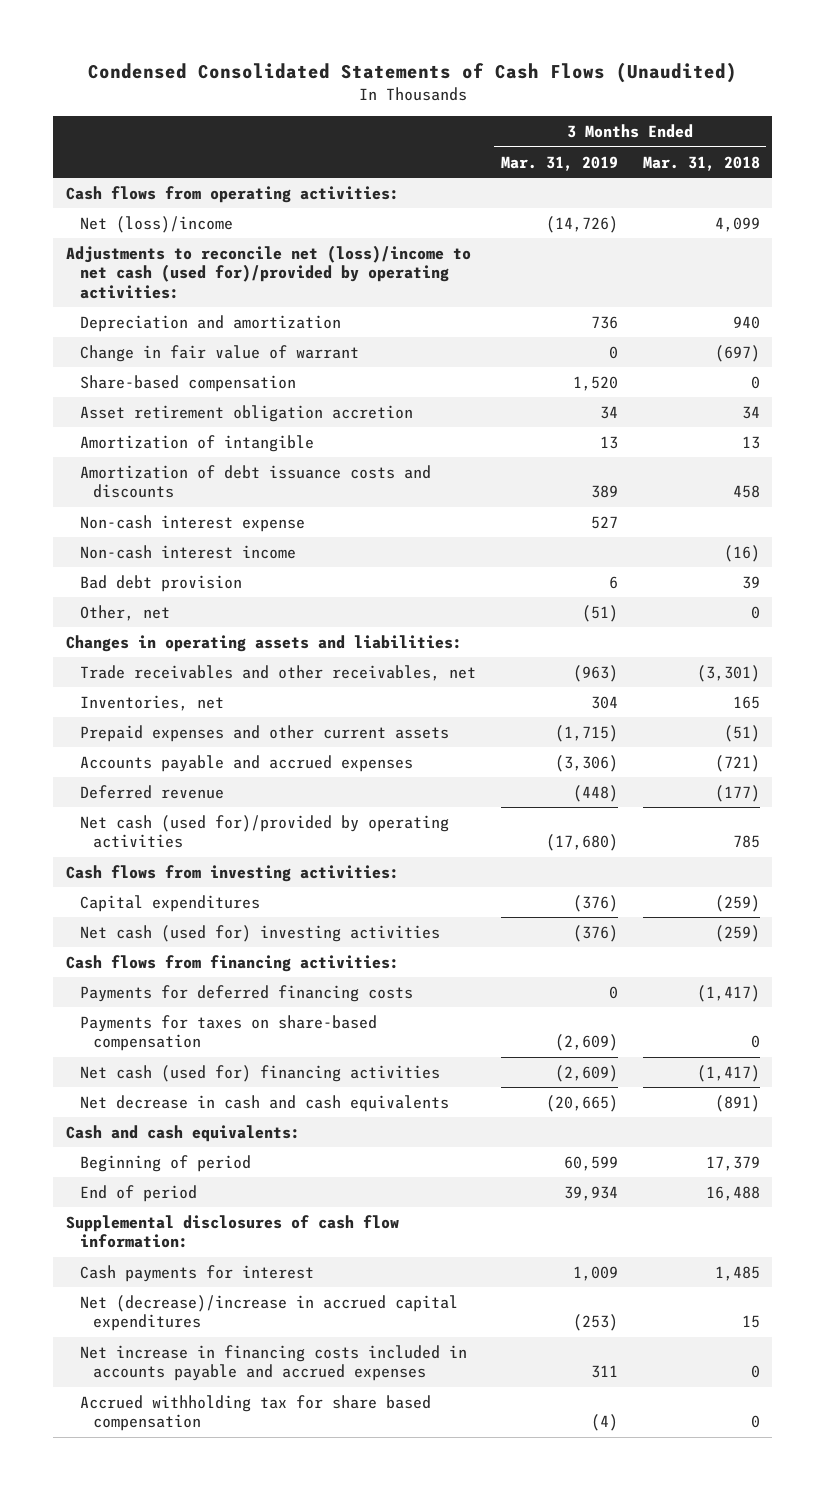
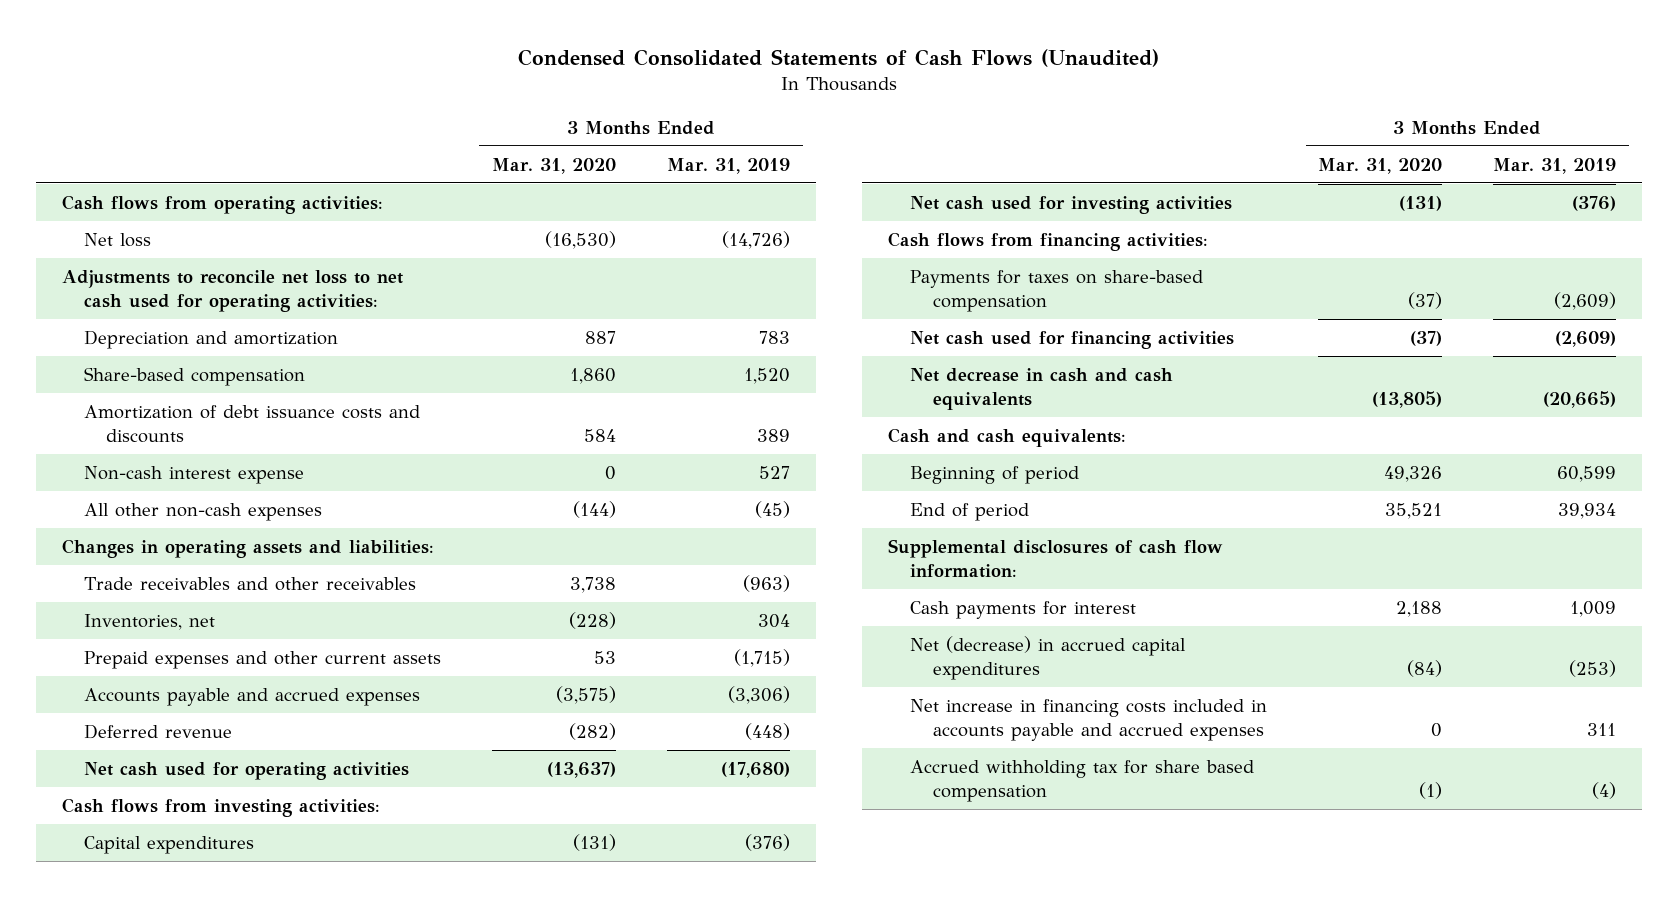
- | 3 Months Ended Mar. 31, 2019 | 3 Months Ended Mar. 31, 2018
+ | 3 Months Ended Mar. 31, 2020 | 3 Months Ended Mar. 31, 2019
- Net (loss)/income | (14,726) | 4,099
- Adjustments to reconcile net (loss)/income to net cash (used for)/provided by operating activities:
- Depreciation and amortization | 736 | 940
- Change in fair value of warrant | 0 | (697)
+ Net loss | (16,530) | (14,726)
+ Adjustments to reconcile net loss to net cash used for operating activities:
+ Depreciation and amortization | 887 | 783
- Asset retirement obligation accretion | 34 | 34
- Amortization of intangible | 13 | 13
- Non-cash interest income | | (16)
- Bad debt provision | 6 | 39
- Other, net | (51) | 0
+ All other non-cash expenses | (144) | (45)
- Trade receivables and other receivables, net | (963) | (3,301)
+ Trade receivables and other receivables | 3,738 | (963)
- Net cash (used for)/provided by operating activities | (17,680) | 785
+ Net cash used for operating activities | (13,637) | (17,680)
- Net cash (used for) investing activities | (376) | (259)
+ Net cash used for investing activities | (131) | (376)
- Payments for deferred financing costs | 0 | (1,417)
- Net cash (used for) financing activities | (2,609) | (1,417)
+ Net cash used for financing activities | (37) | (2,609)
- Net (decrease)/increase in accrued capital expenditures | (253) | 15
+ Net (decrease) in accrued capital expenditures | (84) | (253)

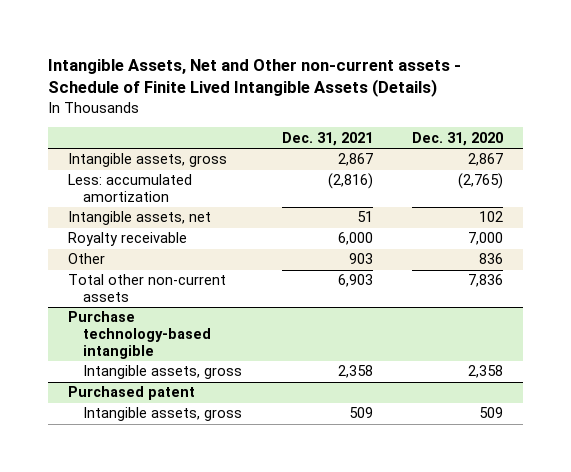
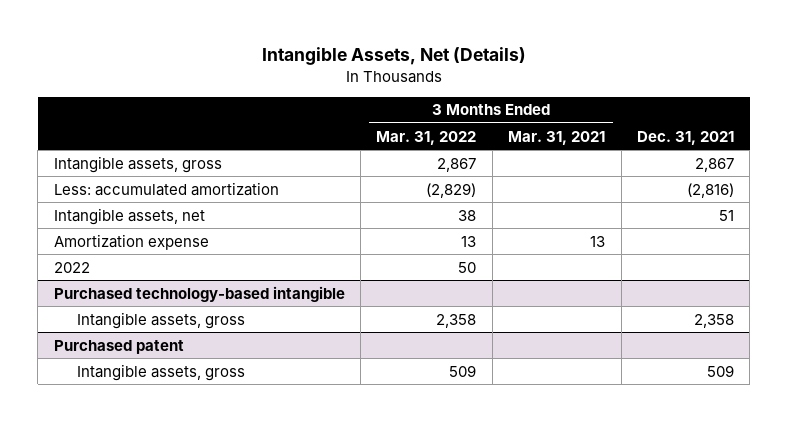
- Intangible Assets, Net and Other non-current assets - Schedule of Finite Lived Intangible Assets (Details)
+ Intangible Assets, Net (Details)
- | Dec. 31, 2021 | Dec. 31, 2020
+ | 3 Months Ended Mar. 31, 2022 | 3 Months Ended Mar. 31, 2021 | Dec. 31, 2021
- Royalty receivable | 6,000 | 7,000
- Other | 903 | 836
- Total other non-current assets | 6,903 | 7,836
- Purchase technology-based intangible
+ Amortization expense | 13 | 13 |
+ 2022 | 50 | |
+ Purchased technology-based intangible

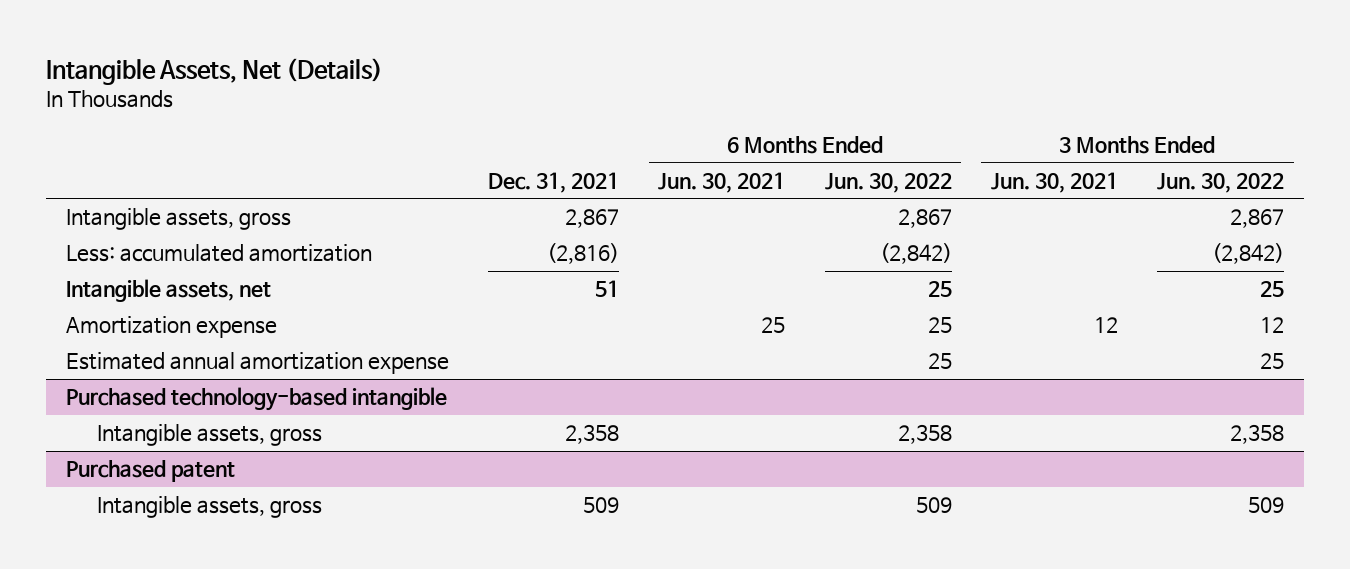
- | 3 Months Ended Mar. 31, 2022 | 3 Months Ended Mar. 31, 2021 | Dec. 31, 2021
+ | Dec. 31, 2021 | 6 Months Ended Jun. 30, 2021 | 6 Months Ended Jun. 30, 2022 | 3 Months Ended Jun. 30, 2021 | 3 Months Ended Jun. 30, 2022
- 2022 | 50 | |
+ Estimated annual amortization expense | | | 25 | | 25

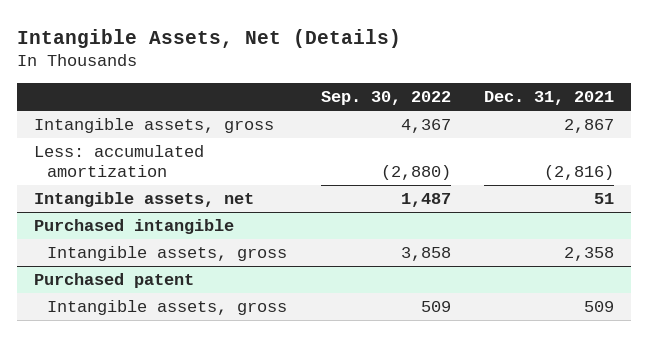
- | Dec. 31, 2021 | 6 Months Ended Jun. 30, 2021 | 6 Months Ended Jun. 30, 2022 | 3 Months Ended Jun. 30, 2021 | 3 Months Ended Jun. 30, 2022
+ | Sep. 30, 2022 | Dec. 31, 2021
- Amortization expense | | 25 | 25 | 12 | 12
- Estimated annual amortization expense | | | 25 | | 25
- Purchased technology-based intangible
+ Purchased intangible

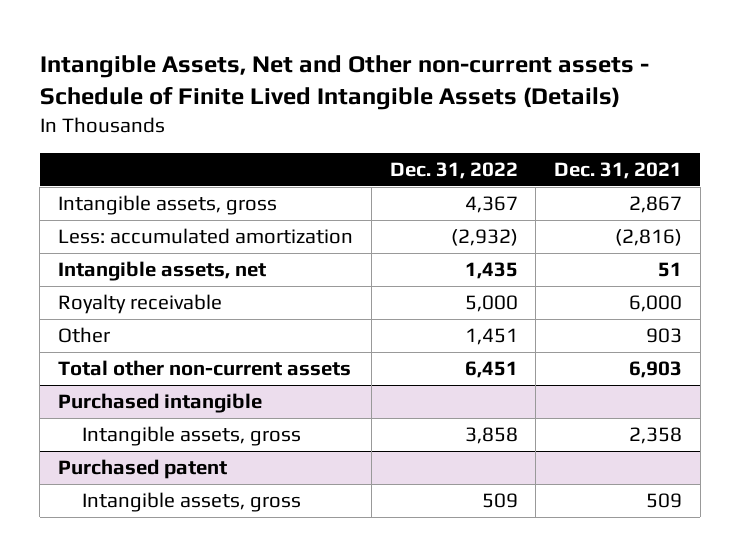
- Intangible Assets, Net (Details)
+ Intangible Assets, Net and Other non-current assets - Schedule of Finite Lived Intangible Assets (Details)
- | Sep. 30, 2022 | Dec. 31, 2021
+ | Dec. 31, 2022 | Dec. 31, 2021
+ Royalty receivable | 5,000 | 6,000
+ Other | 1,451 | 903
+ Total other non-current assets | 6,451 | 6,903

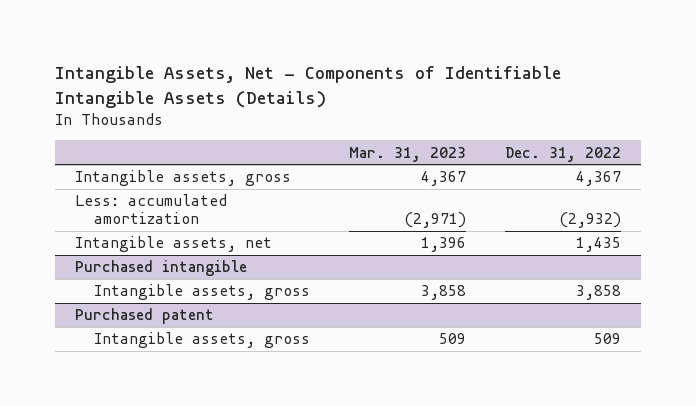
- Intangible Assets, Net and Other non-current assets - Schedule of Finite Lived Intangible Assets (Details)
+ Intangible Assets, Net - Components of Identifiable Intangible Assets (Details)
- | Dec. 31, 2022 | Dec. 31, 2021
+ | Mar. 31, 2023 | Dec. 31, 2022
- Royalty receivable | 5,000 | 6,000
- Other | 1,451 | 903
- Total other non-current assets | 6,451 | 6,903

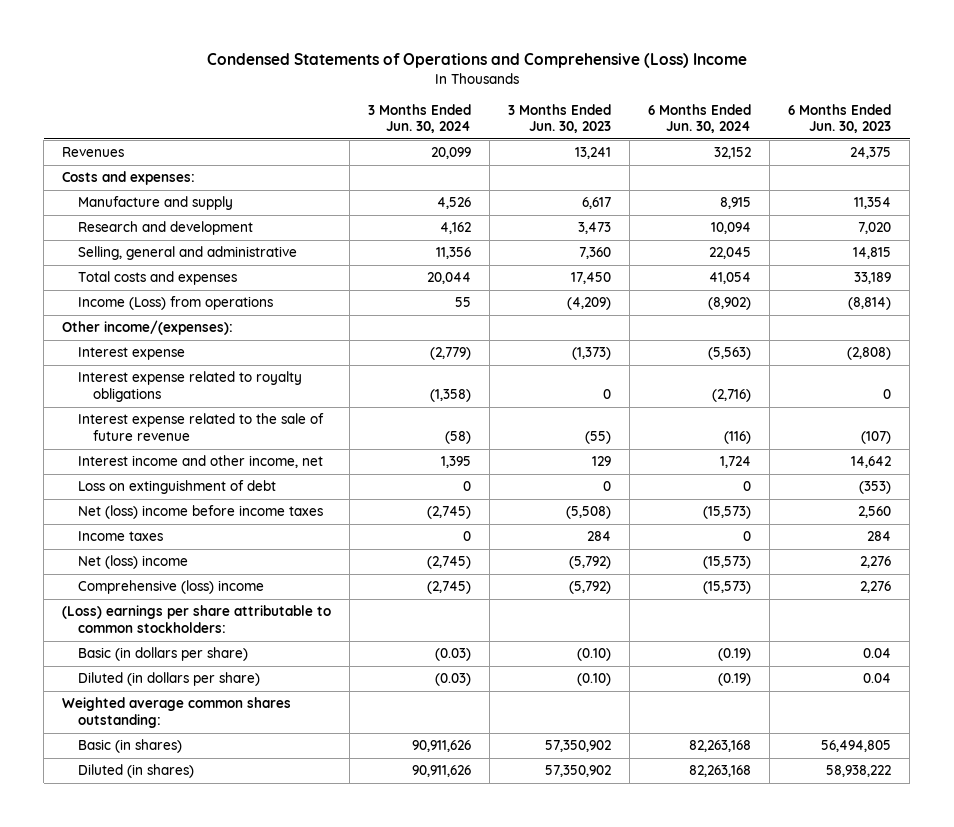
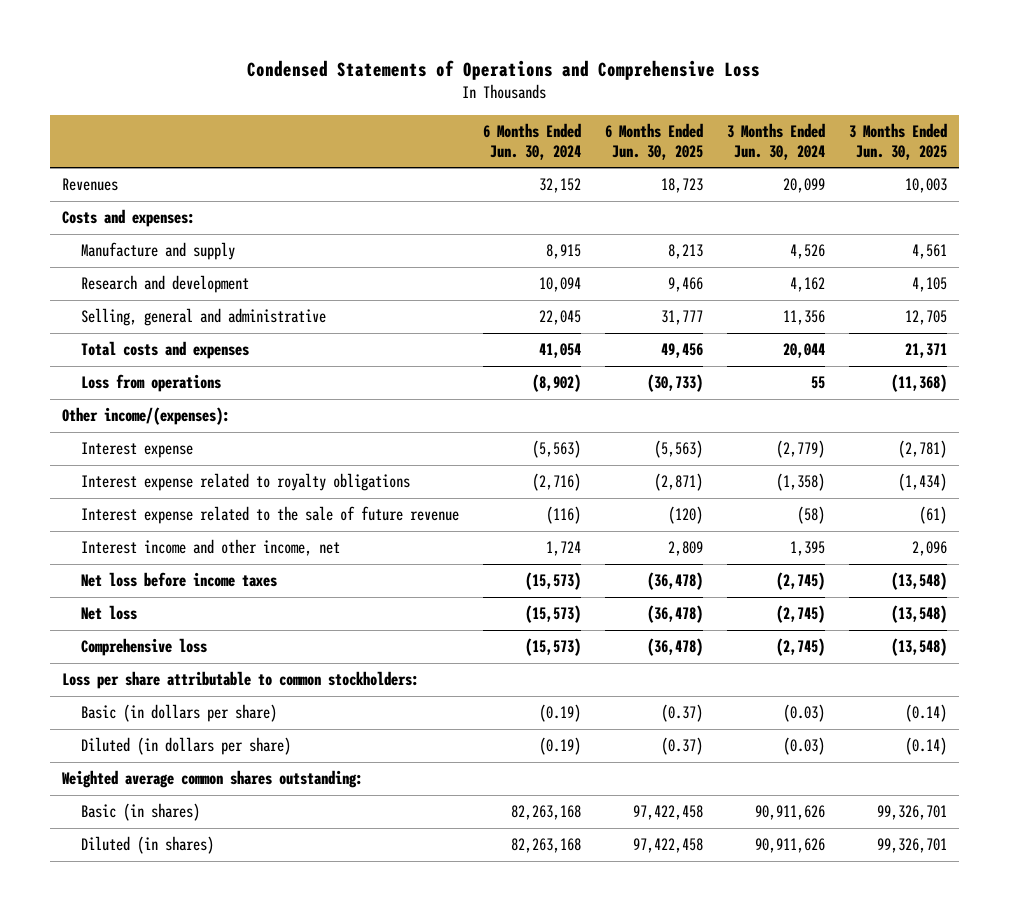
- Condensed Statements of Operations and Comprehensive (Loss) Income
+ Condensed Statements of Operations and Comprehensive Loss
- | 3 Months Ended Jun. 30, 2024 | 3 Months Ended Jun. 30, 2023 | 6 Months Ended Jun. 30, 2024 | 6 Months Ended Jun. 30, 2023
+ | 6 Months Ended Jun. 30, 2024 | 6 Months Ended Jun. 30, 2025 | 3 Months Ended Jun. 30, 2024 | 3 Months Ended Jun. 30, 2025
- Income (Loss) from operations | 55 | (4,209) | (8,902) | (8,814)
+ Loss from operations | (8,902) | (30,733) | 55 | (11,368)
- Loss on extinguishment of debt | 0 | 0 | 0 | (353)
- Net (loss) income before income taxes | (2,745) | (5,508) | (15,573) | 2,560
- Income taxes | 0 | 284 | 0 | 284
- Net (loss) income | (2,745) | (5,792) | (15,573) | 2,276
- Comprehensive (loss) income | (2,745) | (5,792) | (15,573) | 2,276
- (Loss) earnings per share attributable to common stockholders:
+ Net loss before income taxes | (15,573) | (36,478) | (2,745) | (13,548)
+ Net loss | (15,573) | (36,478) | (2,745) | (13,548)
+ Comprehensive loss | (15,573) | (36,478) | (2,745) | (13,548)
+ Loss per share attributable to common stockholders:

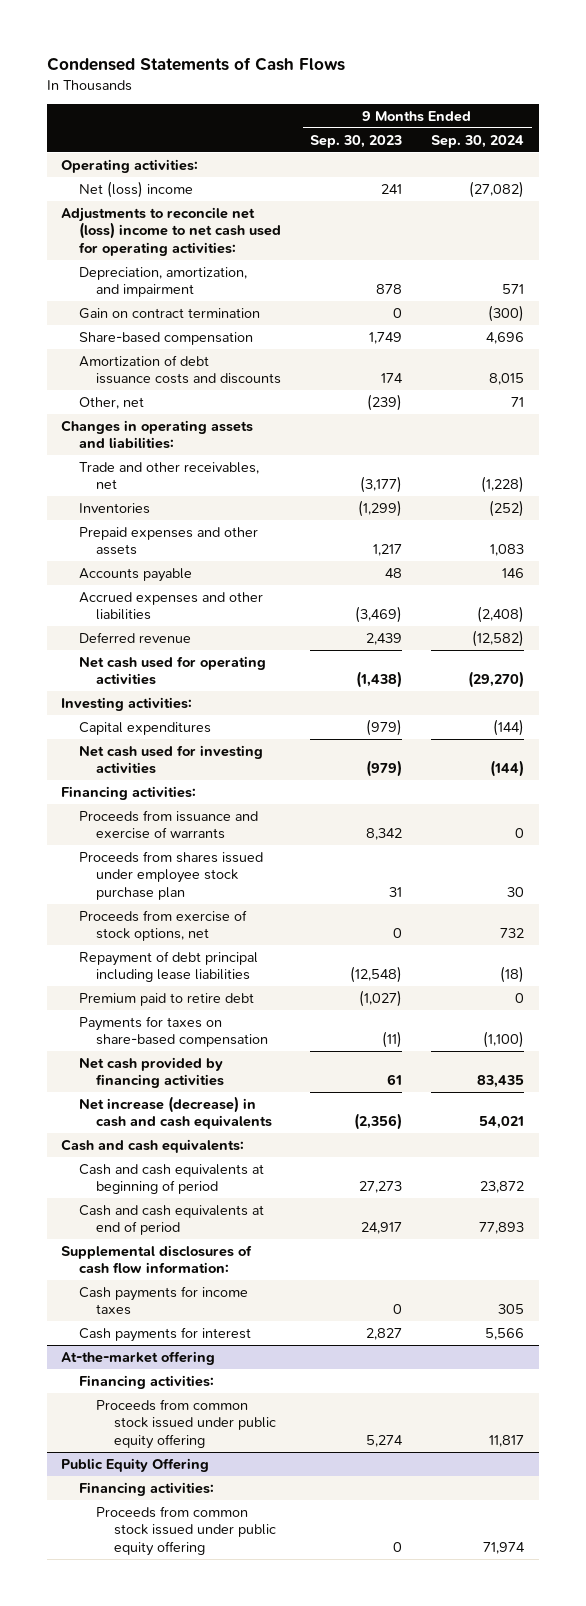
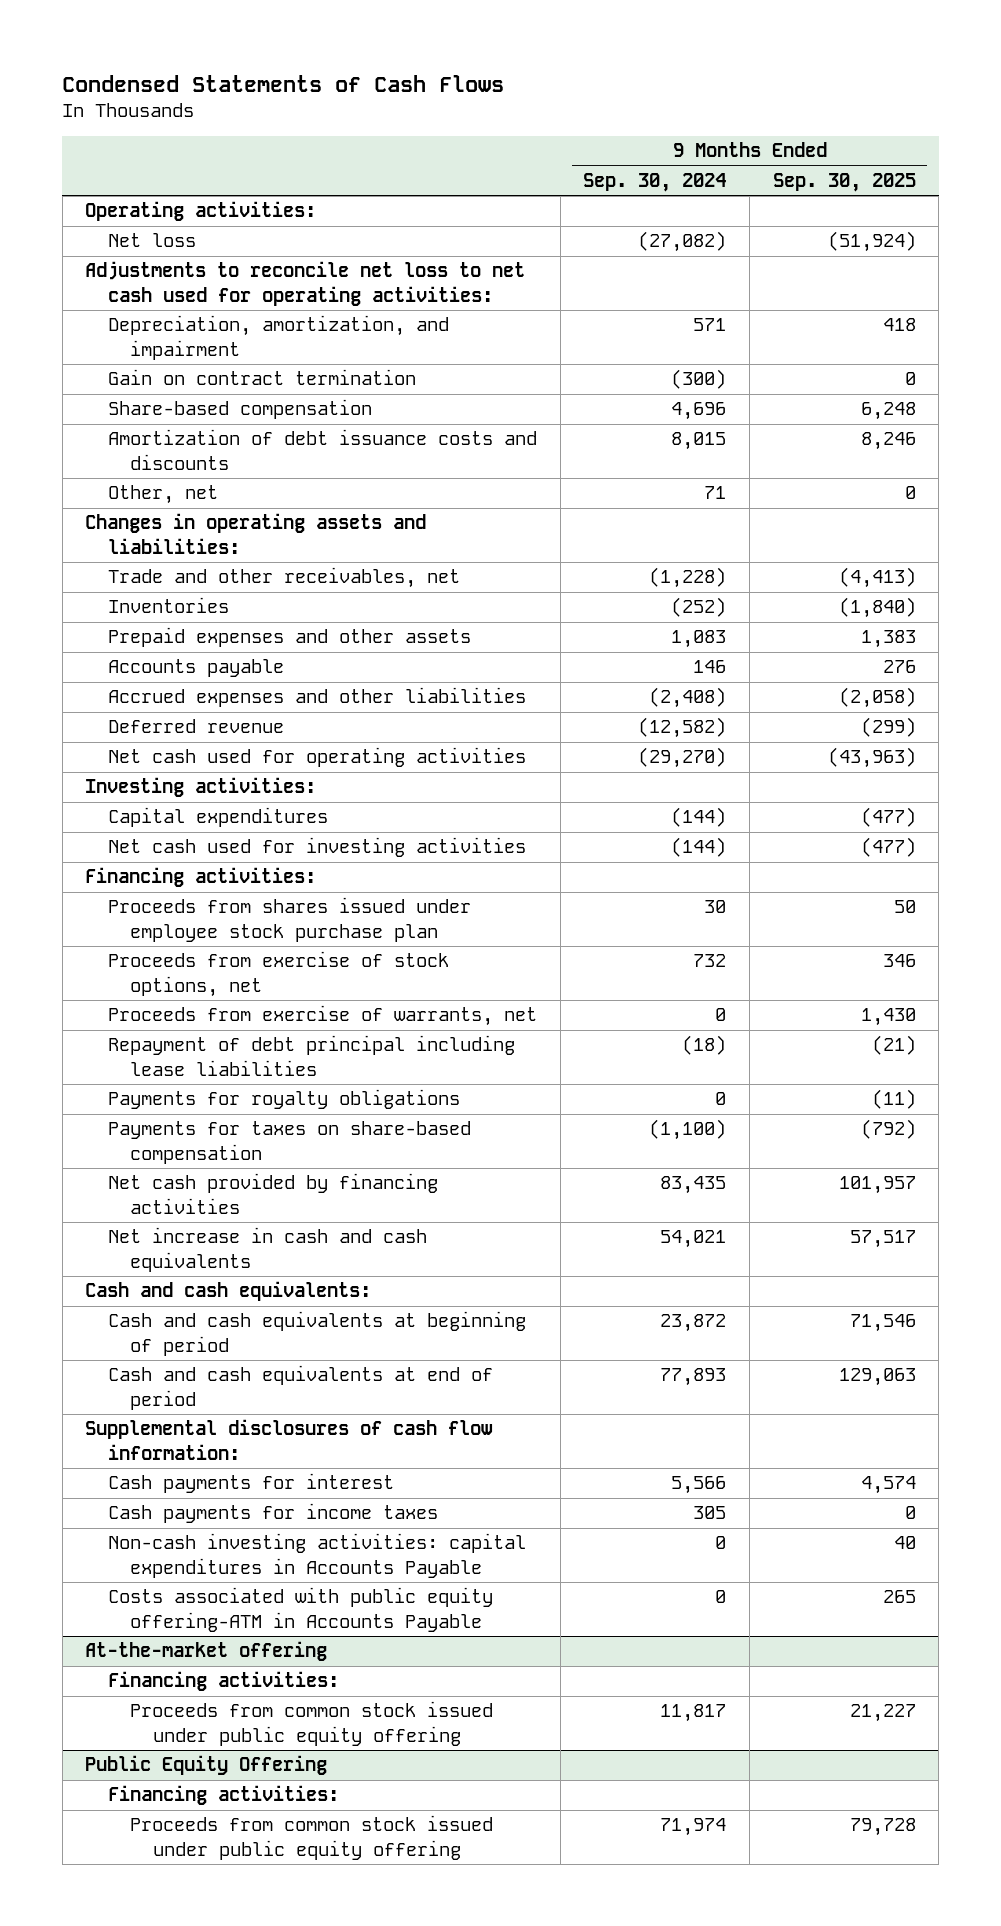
- | 9 Months Ended Sep. 30, 2023 | 9 Months Ended Sep. 30, 2024
+ | 9 Months Ended Sep. 30, 2024 | 9 Months Ended Sep. 30, 2025
- Net (loss) income | 241 | (27,082)
- Adjustments to reconcile net (loss) income to net cash used for operating activities:
+ Net loss | (27,082) | (51,924)
+ Adjustments to reconcile net loss to net cash used for operating activities:
- Proceeds from issuance and exercise of warrants | 8,342 | 0
+ Proceeds from exercise of warrants, net | 0 | 1,430
- Premium paid to retire debt | (1,027) | 0
+ Payments for royalty obligations | 0 | (11)
- Net increase (decrease) in cash and cash equivalents | (2,356) | 54,021
+ Net increase in cash and cash equivalents | 54,021 | 57,517
moved down: Cash payments for income taxes | 305 | 0
+ Non-cash investing activities: capital expenditures in Accounts Payable | 0 | 40
+ Costs associated with public equity offering-ATM in Accounts Payable | 0 | 265

